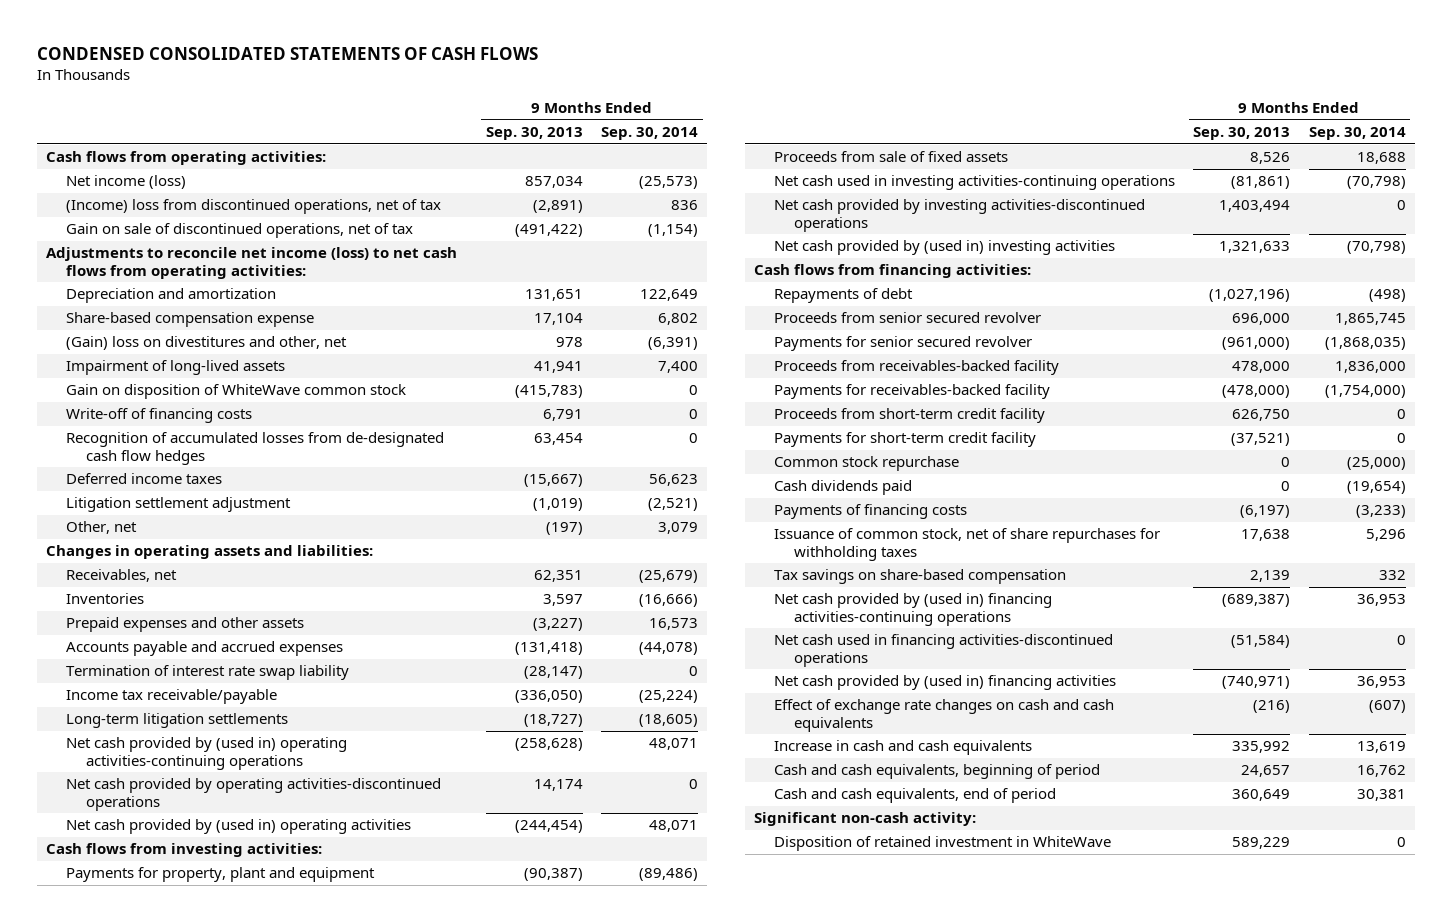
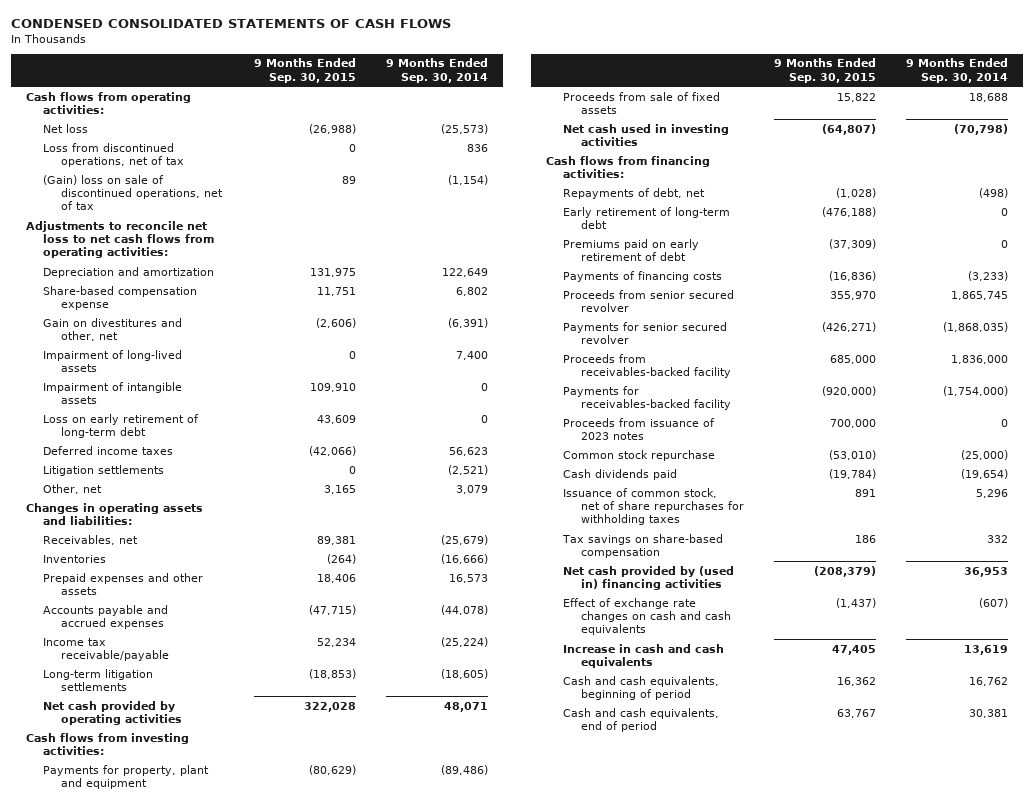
- | 9 Months Ended Sep. 30, 2013 | 9 Months Ended Sep. 30, 2014
+ | 9 Months Ended Sep. 30, 2015 | 9 Months Ended Sep. 30, 2014
- Net income (loss) | 857,034 | (25,573)
- (Income) loss from discontinued operations, net of tax | (2,891) | 836
- Gain on sale of discontinued operations, net of tax | (491,422) | (1,154)
- Adjustments to reconcile net income (loss) to net cash flows from operating activities:
+ Net loss | (26,988) | (25,573)
+ Loss from discontinued operations, net of tax | 0 | 836
+ (Gain) loss on sale of discontinued operations, net of tax | 89 | (1,154)
+ Adjustments to reconcile net loss to net cash flows from operating activities:
- (Gain) loss on divestitures and other, net | 978 | (6,391)
+ Gain on divestitures and other, net | (2,606) | (6,391)
- Gain on disposition of WhiteWave common stock | (415,783) | 0
- Write-off of financing costs | 6,791 | 0
- Recognition of accumulated losses from de-designated cash flow hedges | 63,454 | 0
+ Impairment of intangible assets | 109,910 | 0
+ Loss on early retirement of long-term debt | 43,609 | 0
- Litigation settlement adjustment | (1,019) | (2,521)
+ Litigation settlements | 0 | (2,521)
- Termination of interest rate swap liability | (28,147) | 0
- Net cash provided by (used in) operating activities-continuing operations | (258,628) | 48,071
- Net cash provided by operating activities-discontinued operations | 14,174 | 0
- Net cash provided by (used in) operating activities | (244,454) | 48,071
+ Net cash provided by operating activities | 322,028 | 48,071
- Net cash used in investing activities-continuing operations | (81,861) | (70,798)
- Net cash provided by investing activities-discontinued operations | 1,403,494 | 0
- Net cash provided by (used in) investing activities | 1,321,633 | (70,798)
+ Net cash used in investing activities | (64,807) | (70,798)
- Repayments of debt | (1,027,196) | (498)
+ Repayments of debt, net | (1,028) | (498)
+ Early retirement of long-term debt | (476,188) | 0
+ Premiums paid on early retirement of debt | (37,309) | 0
moved up: Payments of financing costs | (16,836) | (3,233)
- Proceeds from short-term credit facility | 626,750 | 0
- Payments for short-term credit facility | (37,521) | 0
+ Proceeds from issuance of 2023 notes | 700,000 | 0
- Net cash provided by (used in) financing activities-continuing operations | (689,387) | 36,953
- Net cash used in financing activities-discontinued operations | (51,584) | 0
- Significant non-cash activity:
- Disposition of retained investment in WhiteWave | 589,229 | 0

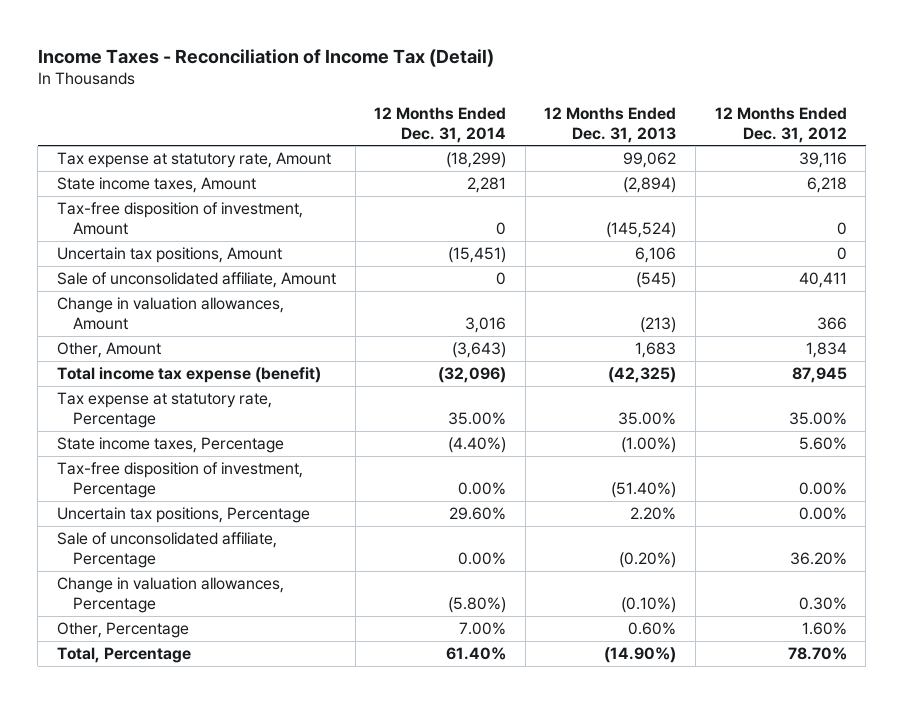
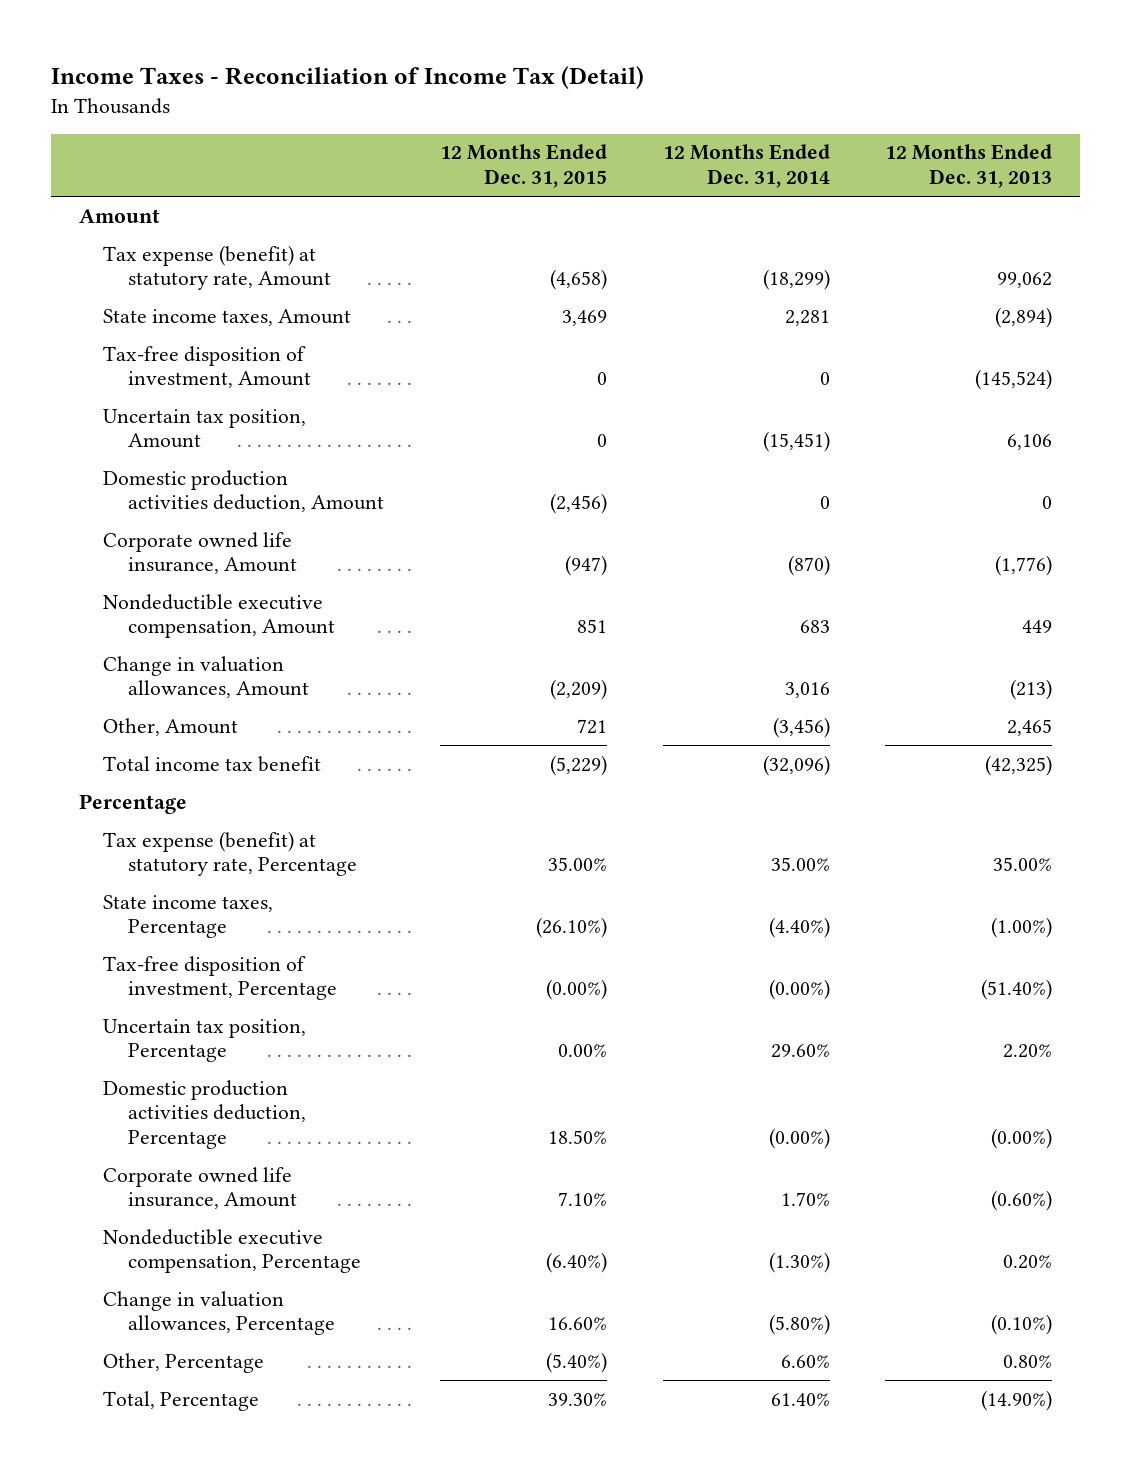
- | 12 Months Ended Dec. 31, 2014 | 12 Months Ended Dec. 31, 2013 | 12 Months Ended Dec. 31, 2012
+ | 12 Months Ended Dec. 31, 2015 | 12 Months Ended Dec. 31, 2014 | 12 Months Ended Dec. 31, 2013
- Tax expense at statutory rate, Amount | (18,299) | 99,062 | 39,116
+ Amount
+ Tax expense (benefit) at statutory rate, Amount | (4,658) | (18,299) | 99,062
- Uncertain tax positions, Amount | (15,451) | 6,106 | 0
- Sale of unconsolidated affiliate, Amount | 0 | (545) | 40,411
+ Uncertain tax position, Amount | 0 | (15,451) | 6,106
+ Domestic production activities deduction, Amount | (2,456) | 0 | 0
+ Corporate owned life insurance, Amount | (947) | (870) | (1,776)
+ Nondeductible executive compensation, Amount | 851 | 683 | 449
- Other, Amount | (3,643) | 1,683 | 1,834
- Total income tax expense (benefit) | (32,096) | (42,325) | 87,945
- Tax expense at statutory rate, Percentage | 35.00% | 35.00% | 35.00%
+ Other, Amount | 721 | (3,456) | 2,465
+ Total income tax benefit | (5,229) | (32,096) | (42,325)
+ Percentage
+ Tax expense (benefit) at statutory rate, Percentage | 35.00% | 35.00% | 35.00%
- Tax-free disposition of investment, Percentage | 0.00% | (51.40%) | 0.00%
- Uncertain tax positions, Percentage | 29.60% | 2.20% | 0.00%
- Sale of unconsolidated affiliate, Percentage | 0.00% | (0.20%) | 36.20%
+ Tax-free disposition of investment, Percentage | (0.00%) | (0.00%) | (51.40%)
+ Uncertain tax position, Percentage | 0.00% | 29.60% | 2.20%
+ Domestic production activities deduction, Percentage | 18.50% | (0.00%) | (0.00%)
+ Corporate owned life insurance, Amount | 7.10% | 1.70% | (0.60%)
+ Nondeductible executive compensation, Percentage | (6.40%) | (1.30%) | 0.20%
- Other, Percentage | 7.00% | 0.60% | 1.60%
+ Other, Percentage | (5.40%) | 6.60% | 0.80%

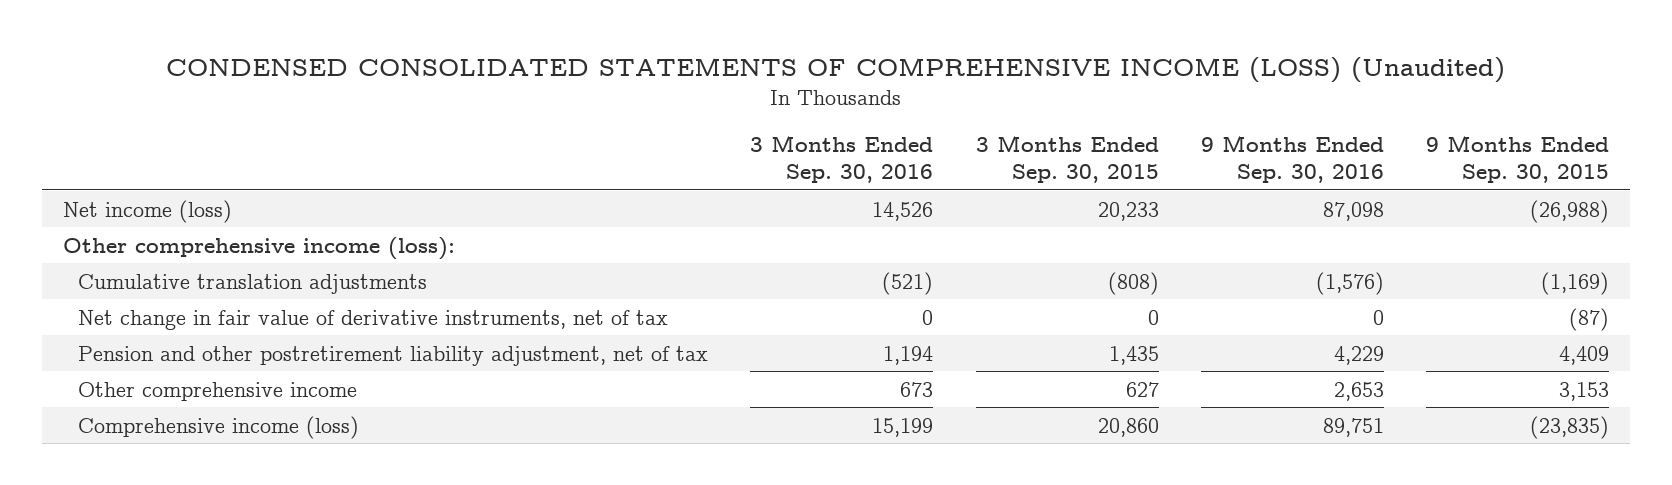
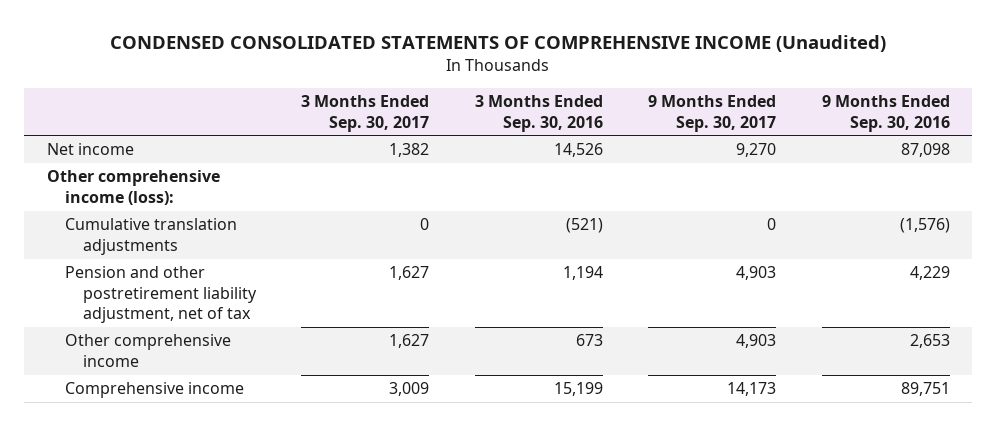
- CONDENSED CONSOLIDATED STATEMENTS OF COMPREHENSIVE INCOME (LOSS) (Unaudited)
+ CONDENSED CONSOLIDATED STATEMENTS OF COMPREHENSIVE INCOME (Unaudited)
- | 3 Months Ended Sep. 30, 2016 | 3 Months Ended Sep. 30, 2015 | 9 Months Ended Sep. 30, 2016 | 9 Months Ended Sep. 30, 2015
+ | 3 Months Ended Sep. 30, 2017 | 3 Months Ended Sep. 30, 2016 | 9 Months Ended Sep. 30, 2017 | 9 Months Ended Sep. 30, 2016
- Net income (loss) | 14,526 | 20,233 | 87,098 | (26,988)
+ Net income | 1,382 | 14,526 | 9,270 | 87,098
- Net change in fair value of derivative instruments, net of tax | 0 | 0 | 0 | (87)
- Comprehensive income (loss) | 15,199 | 20,860 | 89,751 | (23,835)
+ Comprehensive income | 3,009 | 15,199 | 14,173 | 89,751

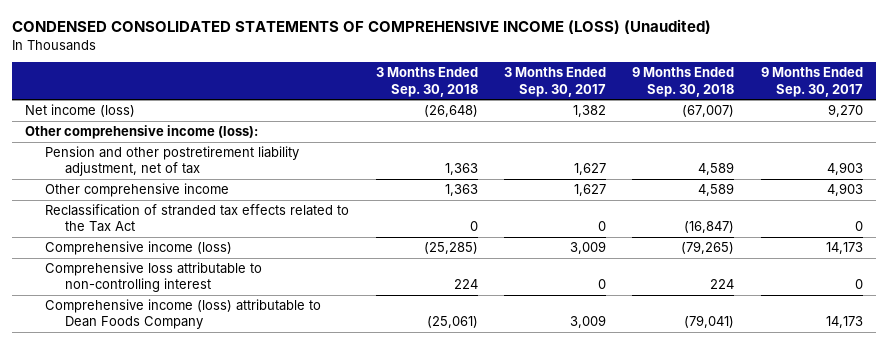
- CONDENSED CONSOLIDATED STATEMENTS OF COMPREHENSIVE INCOME (Unaudited)
+ CONDENSED CONSOLIDATED STATEMENTS OF COMPREHENSIVE INCOME (LOSS) (Unaudited)
- | 3 Months Ended Sep. 30, 2017 | 3 Months Ended Sep. 30, 2016 | 9 Months Ended Sep. 30, 2017 | 9 Months Ended Sep. 30, 2016
+ | 3 Months Ended Sep. 30, 2018 | 3 Months Ended Sep. 30, 2017 | 9 Months Ended Sep. 30, 2018 | 9 Months Ended Sep. 30, 2017
- Net income | 1,382 | 14,526 | 9,270 | 87,098
+ Net income (loss) | (26,648) | 1,382 | (67,007) | 9,270
- Cumulative translation adjustments | 0 | (521) | 0 | (1,576)
- Comprehensive income | 3,009 | 15,199 | 14,173 | 89,751
+ Reclassification of stranded tax effects related to the Tax Act | 0 | 0 | (16,847) | 0
+ Comprehensive income (loss) | (25,285) | 3,009 | (79,265) | 14,173
+ Comprehensive loss attributable to non-controlling interest | 224 | 0 | 224 | 0
+ Comprehensive income (loss) attributable to Dean Foods Company | (25,061) | 3,009 | (79,041) | 14,173

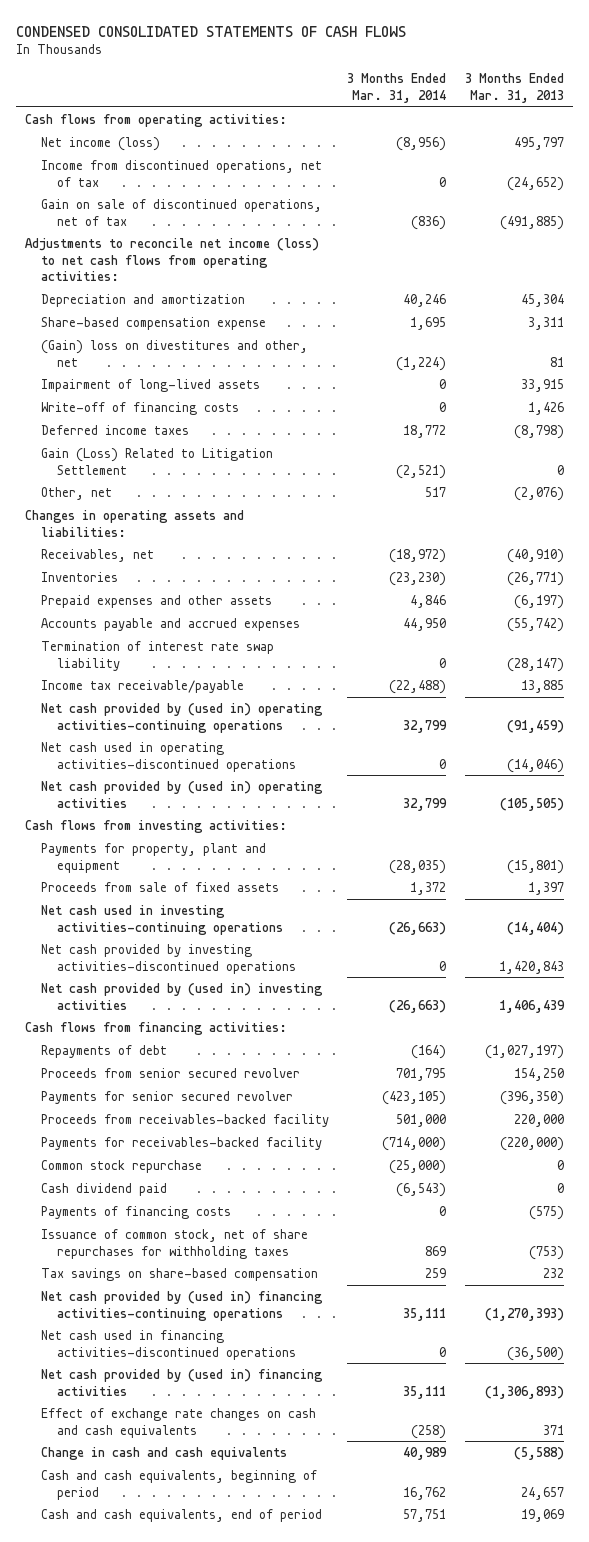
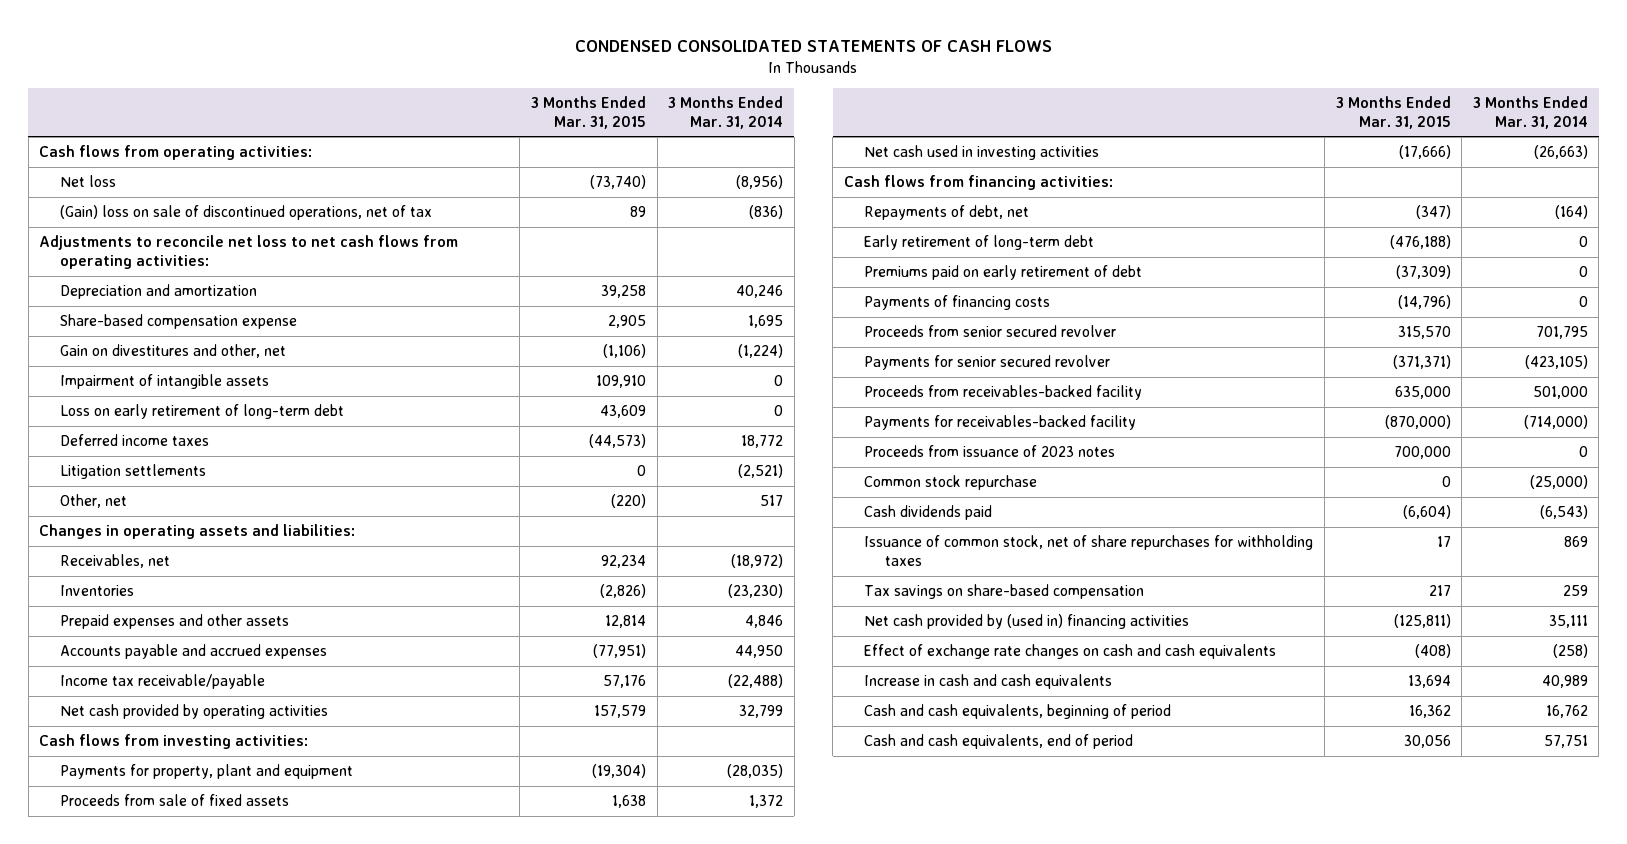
- | 3 Months Ended Mar. 31, 2014 | 3 Months Ended Mar. 31, 2013
+ | 3 Months Ended Mar. 31, 2015 | 3 Months Ended Mar. 31, 2014
- Net income (loss) | (8,956) | 495,797
- Income from discontinued operations, net of tax | 0 | (24,652)
- Gain on sale of discontinued operations, net of tax | (836) | (491,885)
- Adjustments to reconcile net income (loss) to net cash flows from operating activities:
+ Net loss | (73,740) | (8,956)
+ (Gain) loss on sale of discontinued operations, net of tax | 89 | (836)
+ Adjustments to reconcile net loss to net cash flows from operating activities:
- (Gain) loss on divestitures and other, net | (1,224) | 81
- Impairment of long-lived assets | 0 | 33,915
- Write-off of financing costs | 0 | 1,426
+ Gain on divestitures and other, net | (1,106) | (1,224)
+ Impairment of intangible assets | 109,910 | 0
+ Loss on early retirement of long-term debt | 43,609 | 0
- Gain (Loss) Related to Litigation Settlement | (2,521) | 0
+ Litigation settlements | 0 | (2,521)
- Termination of interest rate swap liability | 0 | (28,147)
- Net cash provided by (used in) operating activities-continuing operations | 32,799 | (91,459)
- Net cash used in operating activities-discontinued operations | 0 | (14,046)
- Net cash provided by (used in) operating activities | 32,799 | (105,505)
+ Net cash provided by operating activities | 157,579 | 32,799
- Net cash used in investing activities-continuing operations | (26,663) | (14,404)
- Net cash provided by investing activities-discontinued operations | 0 | 1,420,843
- Net cash provided by (used in) investing activities | (26,663) | 1,406,439
+ Net cash used in investing activities | (17,666) | (26,663)
- Repayments of debt | (164) | (1,027,197)
+ Repayments of debt, net | (347) | (164)
+ Early retirement of long-term debt | (476,188) | 0
+ Premiums paid on early retirement of debt | (37,309) | 0
moved up: Payments of financing costs | (14,796) | 0
+ Proceeds from issuance of 2023 notes | 700,000 | 0
- Cash dividend paid | (6,543) | 0
+ Cash dividends paid | (6,604) | (6,543)
- Net cash provided by (used in) financing activities-continuing operations | 35,111 | (1,270,393)
- Net cash used in financing activities-discontinued operations | 0 | (36,500)
- Change in cash and cash equivalents | 40,989 | (5,588)
+ Increase in cash and cash equivalents | 13,694 | 40,989

